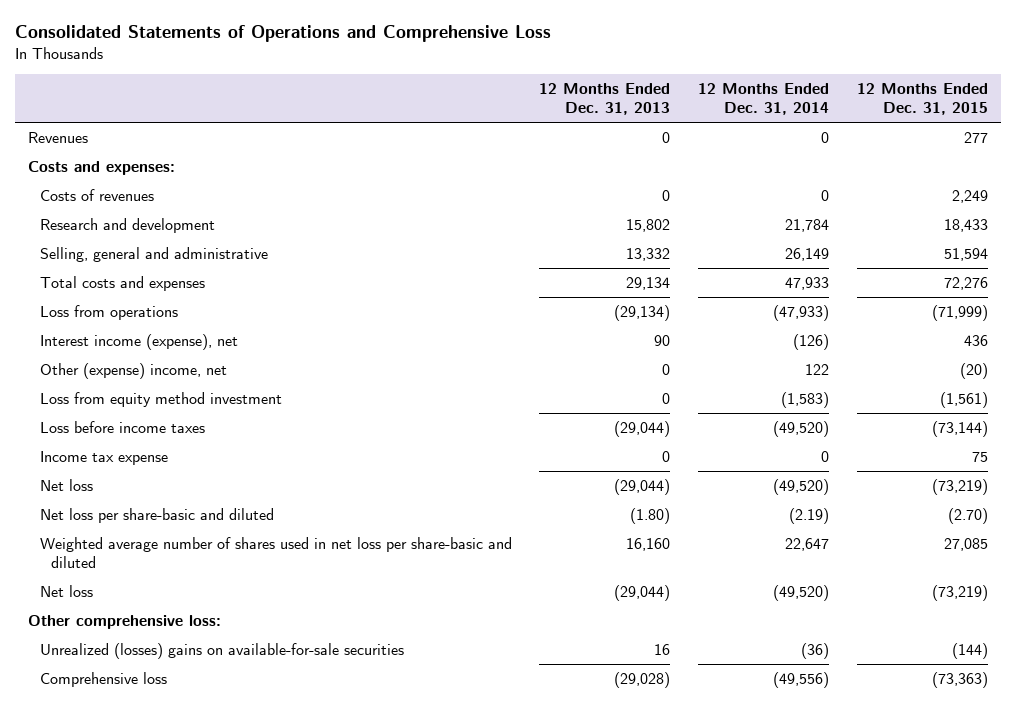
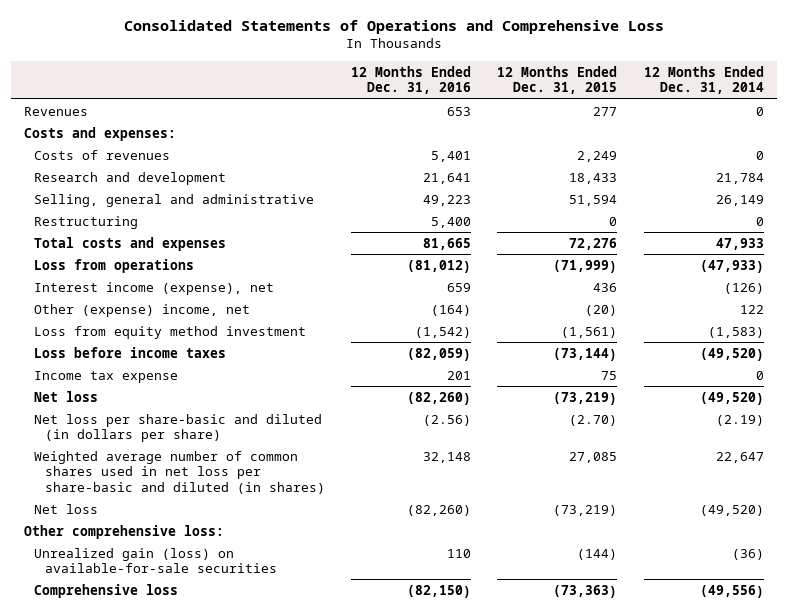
- | 12 Months Ended Dec. 31, 2013 | 12 Months Ended Dec. 31, 2014 | 12 Months Ended Dec. 31, 2015
+ | 12 Months Ended Dec. 31, 2016 | 12 Months Ended Dec. 31, 2015 | 12 Months Ended Dec. 31, 2014
+ Restructuring | 5,400 | 0 | 0
- Net loss per share-basic and diluted | (1.80) | (2.19) | (2.70)
- Weighted average number of shares used in net loss per share-basic and diluted | 16,160 | 22,647 | 27,085
+ Net loss per share-basic and diluted (in dollars per share) | (2.56) | (2.70) | (2.19)
+ Weighted average number of common shares used in net loss per share-basic and diluted (in shares) | 32,148 | 27,085 | 22,647
- Unrealized (losses) gains on available-for-sale securities | 16 | (36) | (144)
+ Unrealized gain (loss) on available-for-sale securities | 110 | (144) | (36)

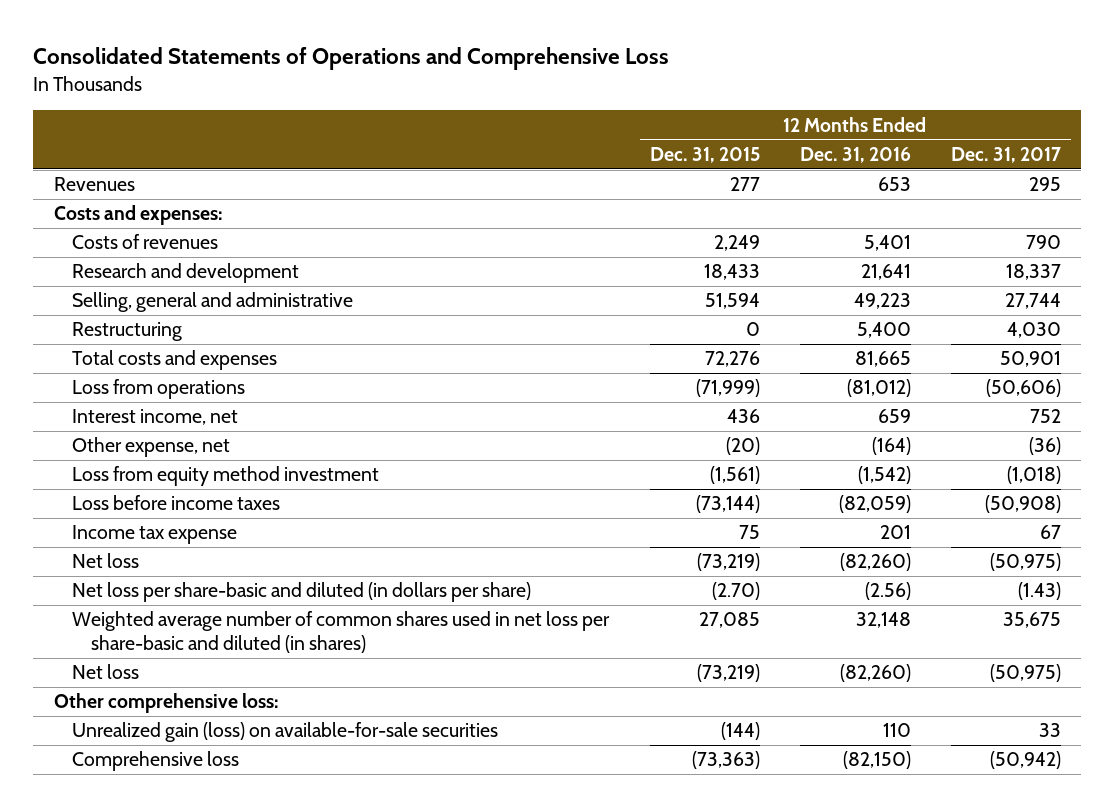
- | 12 Months Ended Dec. 31, 2016 | 12 Months Ended Dec. 31, 2015 | 12 Months Ended Dec. 31, 2014
+ | 12 Months Ended Dec. 31, 2015 | 12 Months Ended Dec. 31, 2016 | 12 Months Ended Dec. 31, 2017
- Interest income (expense), net | 659 | 436 | (126)
- Other (expense) income, net | (164) | (20) | 122
+ Interest income, net | 436 | 659 | 752
+ Other expense, net | (20) | (164) | (36)

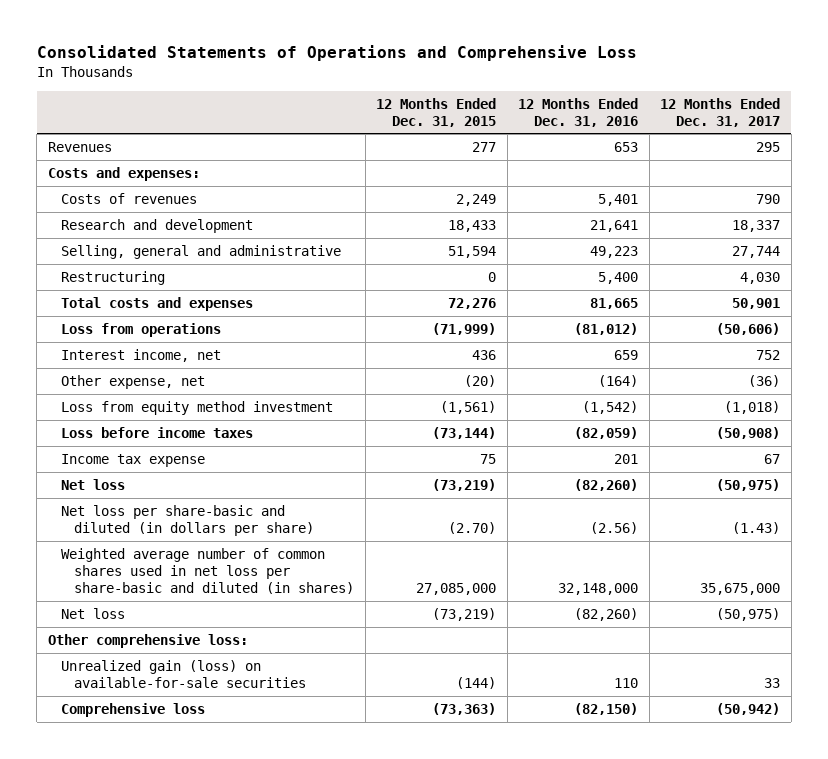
- Weighted average number of common shares used in net loss per share-basic and diluted (in shares) | 27,085 | 32,148 | 35,675
+ Weighted average number of common shares used in net loss per share-basic and diluted (in shares) | 27,085,000 | 32,148,000 | 35,675,000

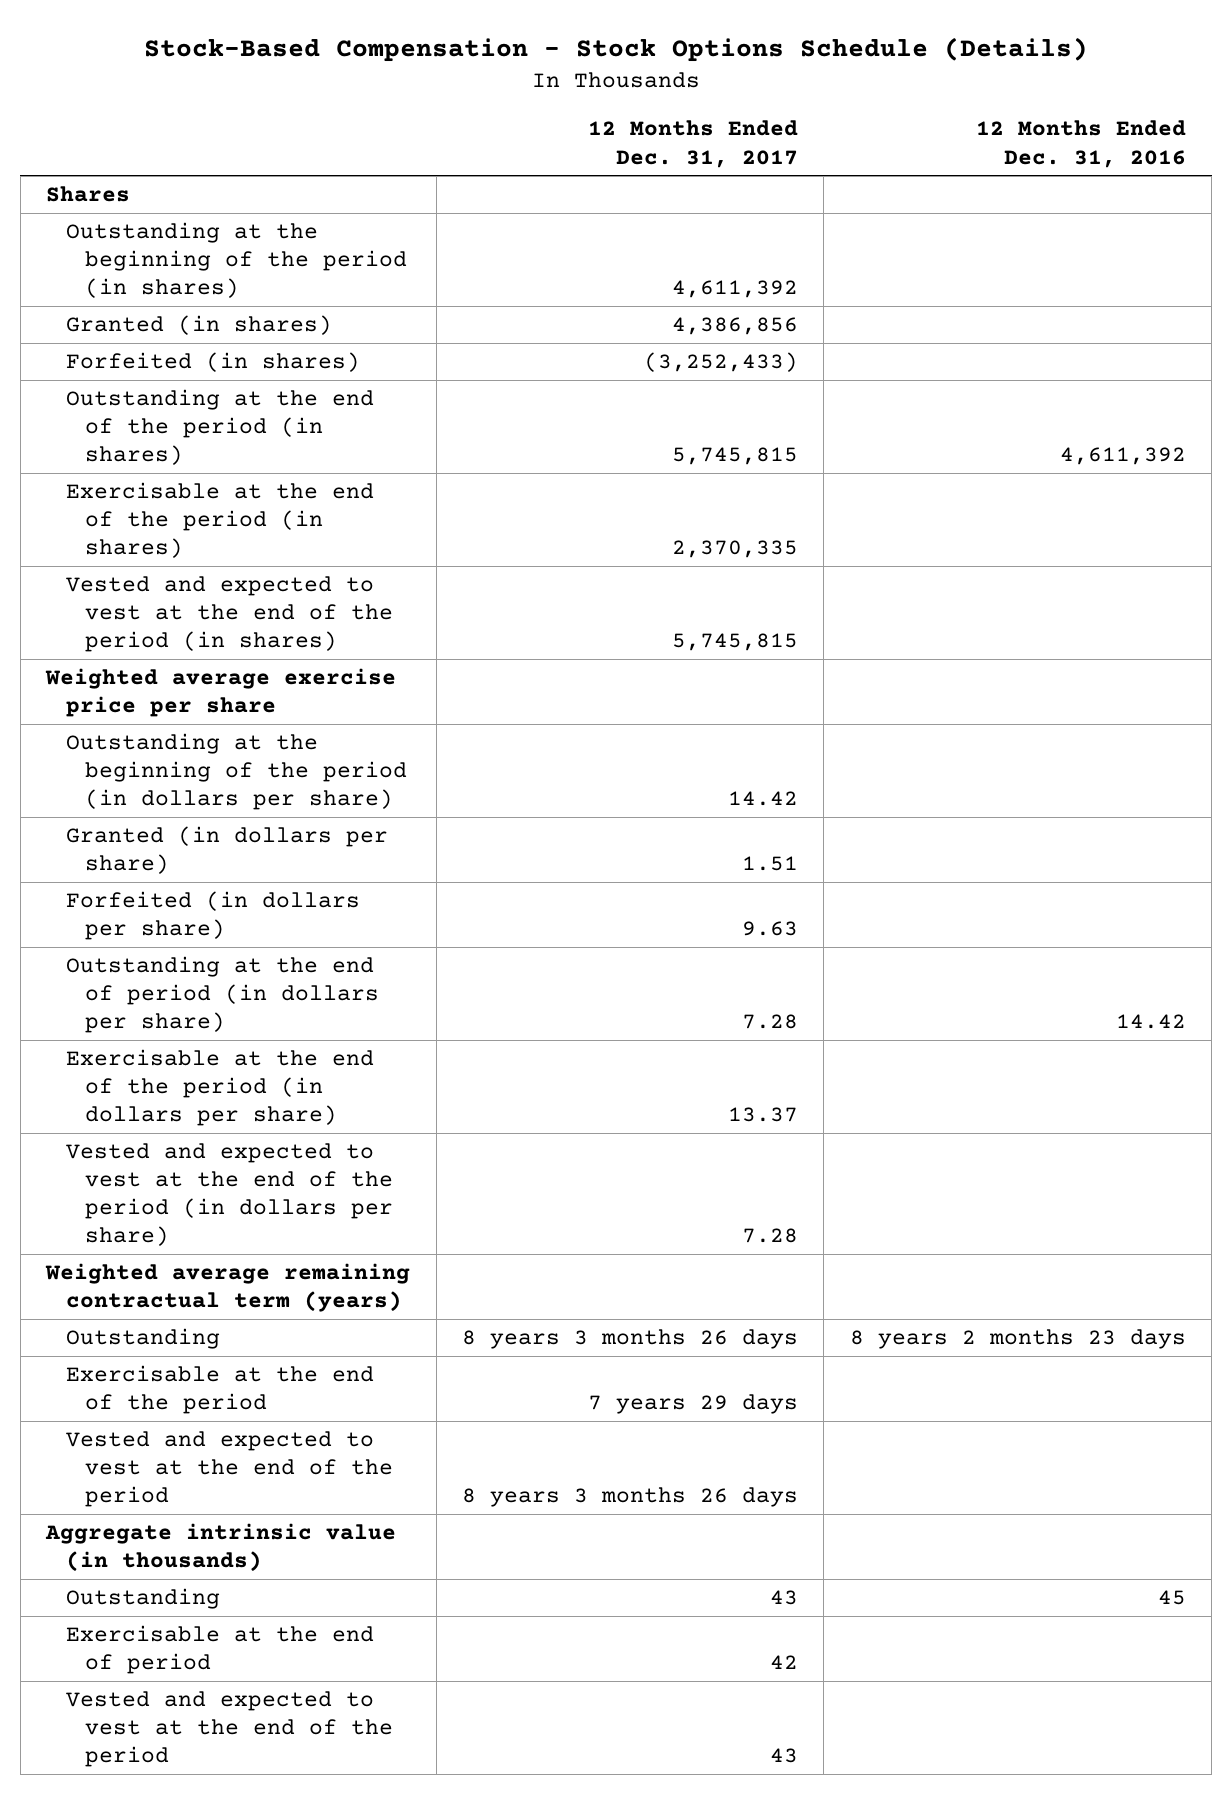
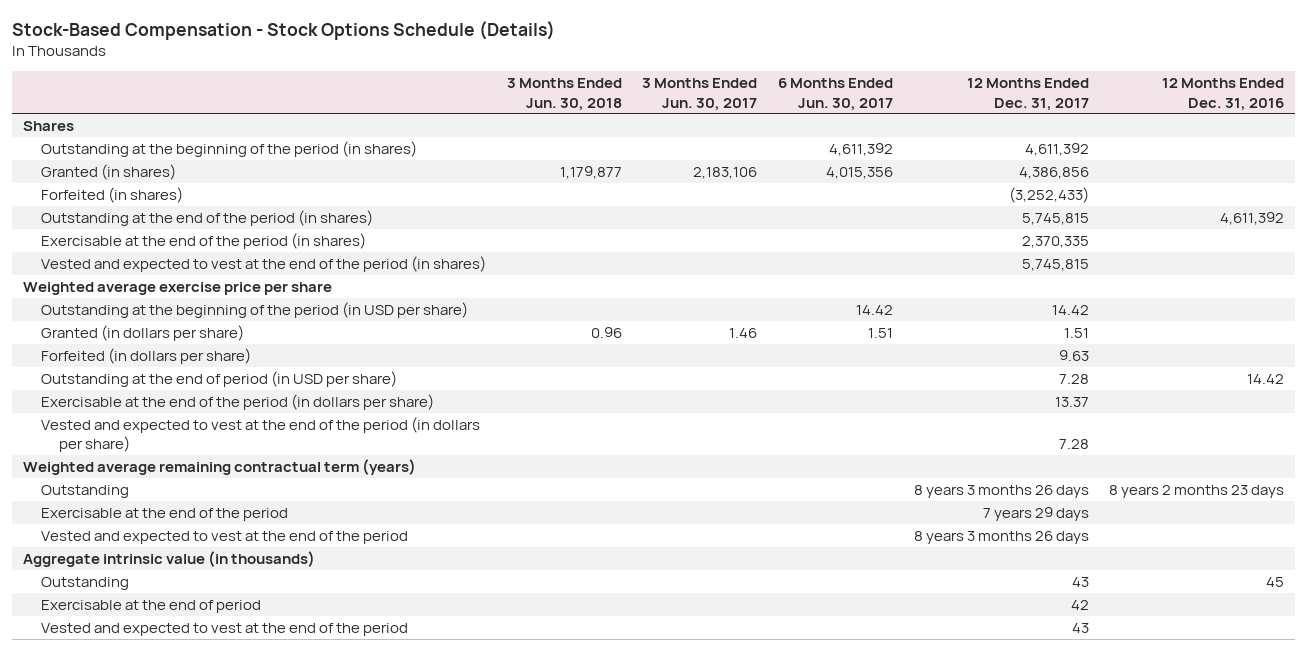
- | 12 Months Ended Dec. 31, 2017 | 12 Months Ended Dec. 31, 2016
+ | 3 Months Ended Jun. 30, 2018 | 3 Months Ended Jun. 30, 2017 | 6 Months Ended Jun. 30, 2017 | 12 Months Ended Dec. 31, 2017 | 12 Months Ended Dec. 31, 2016
- Outstanding at the beginning of the period (in dollars per share) | 14.42 |
+ Outstanding at the beginning of the period (in USD per share) | | | 14.42 | 14.42 |
- Outstanding at the end of period (in dollars per share) | 7.28 | 14.42
+ Outstanding at the end of period (in USD per share) | | | | 7.28 | 14.42

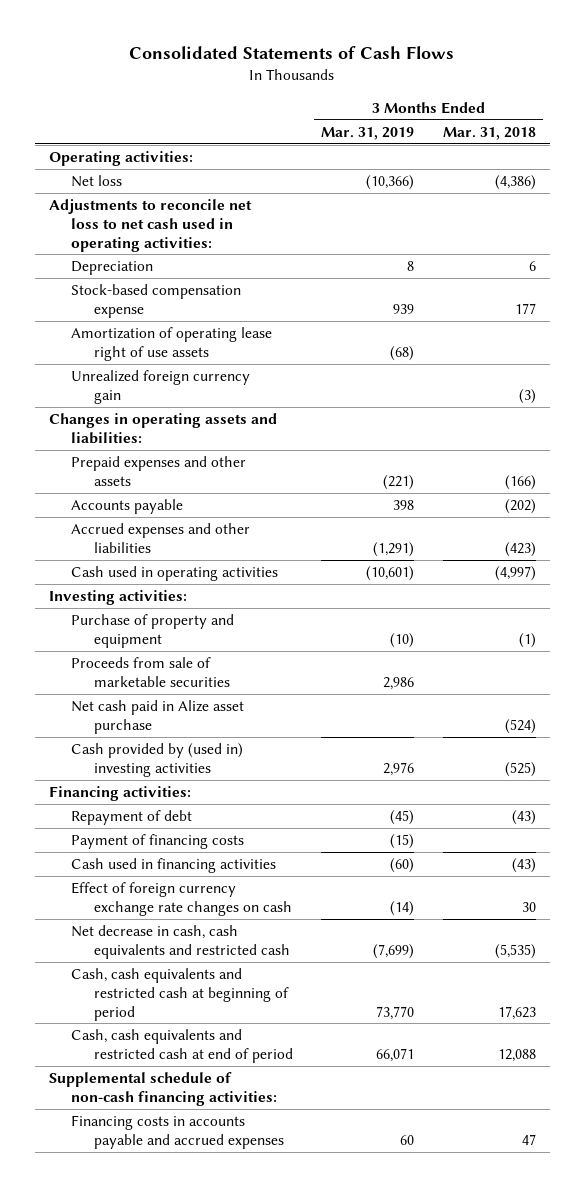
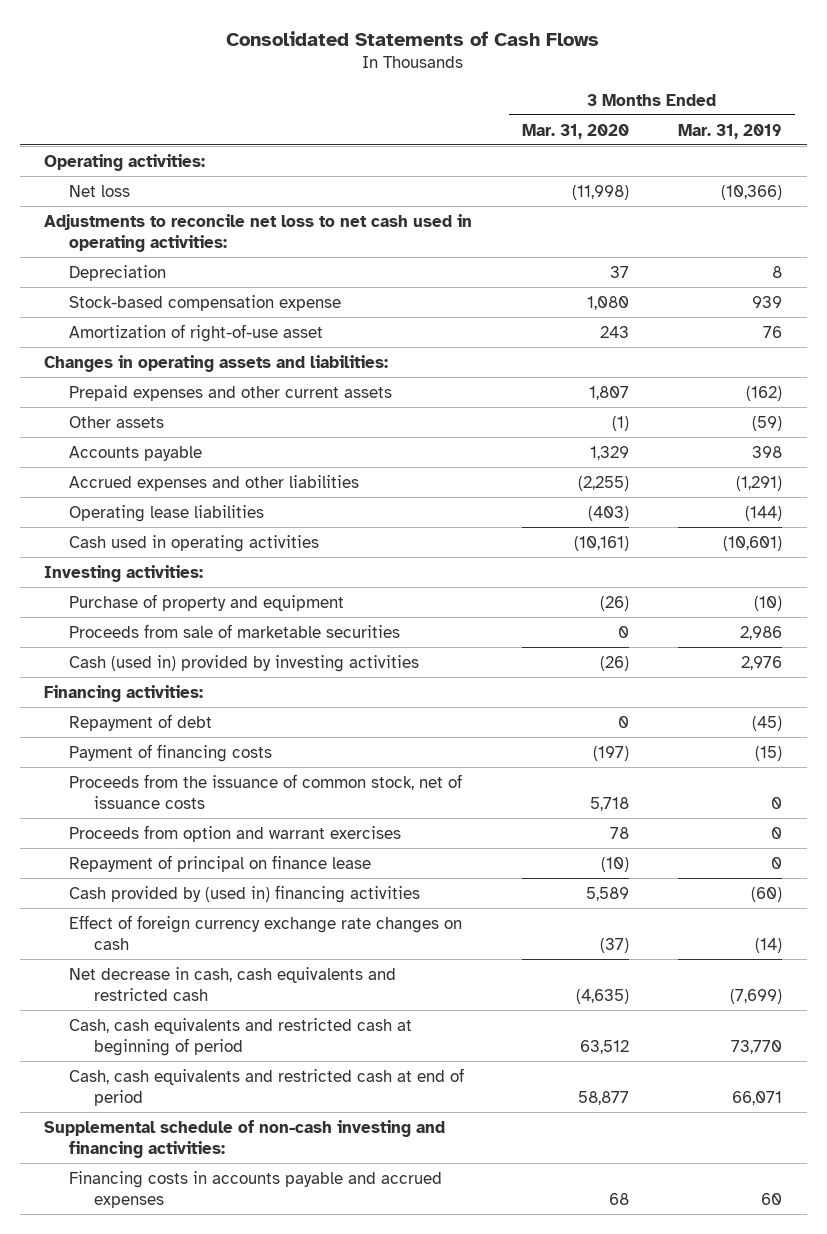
- | 3 Months Ended Mar. 31, 2019 | 3 Months Ended Mar. 31, 2018
+ | 3 Months Ended Mar. 31, 2020 | 3 Months Ended Mar. 31, 2019
- Amortization of operating lease right of use assets | (68) |
- Unrealized foreign currency gain | | (3)
+ Amortization of right-of-use asset | 243 | 76
- Prepaid expenses and other assets | (221) | (166)
+ Prepaid expenses and other current assets | 1,807 | (162)
+ Other assets | (1) | (59)
+ Operating lease liabilities | (403) | (144)
- Net cash paid in Alize asset purchase | | (524)
- Cash provided by (used in) investing activities | 2,976 | (525)
+ Cash (used in) provided by investing activities | (26) | 2,976
- Cash used in financing activities | (60) | (43)
+ Proceeds from the issuance of common stock, net of issuance costs | 5,718 | 0
+ Proceeds from option and warrant exercises | 78 | 0
+ Repayment of principal on finance lease | (10) | 0
+ Cash provided by (used in) financing activities | 5,589 | (60)
- Supplemental schedule of non-cash financing activities:
+ Supplemental schedule of non-cash investing and financing activities:

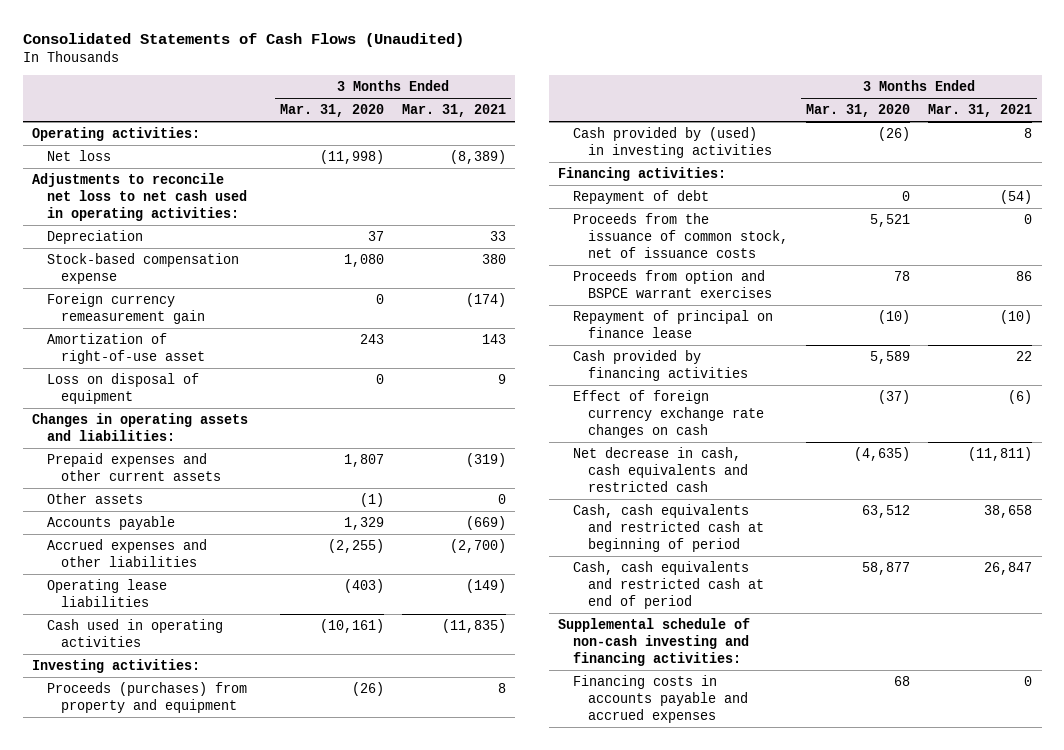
- Consolidated Statements of Cash Flows
+ Consolidated Statements of Cash Flows (Unaudited)
- | 3 Months Ended Mar. 31, 2020 | 3 Months Ended Mar. 31, 2019
+ | 3 Months Ended Mar. 31, 2020 | 3 Months Ended Mar. 31, 2021
+ Foreign currency remeasurement gain | 0 | (174)
+ Loss on disposal of equipment | 0 | 9
- Purchase of property and equipment | (26) | (10)
- Proceeds from sale of marketable securities | 0 | 2,986
- Cash (used in) provided by investing activities | (26) | 2,976
+ Proceeds (purchases) from property and equipment | (26) | 8
+ Cash provided by (used) in investing activities | (26) | 8
- Payment of financing costs | (197) | (15)
- Proceeds from the issuance of common stock, net of issuance costs | 5,718 | 0
- Proceeds from option and warrant exercises | 78 | 0
+ Proceeds from the issuance of common stock, net of issuance costs | 5,521 | 0
+ Proceeds from option and BSPCE warrant exercises | 78 | 86
- Cash provided by (used in) financing activities | 5,589 | (60)
+ Cash provided by financing activities | 5,589 | 22

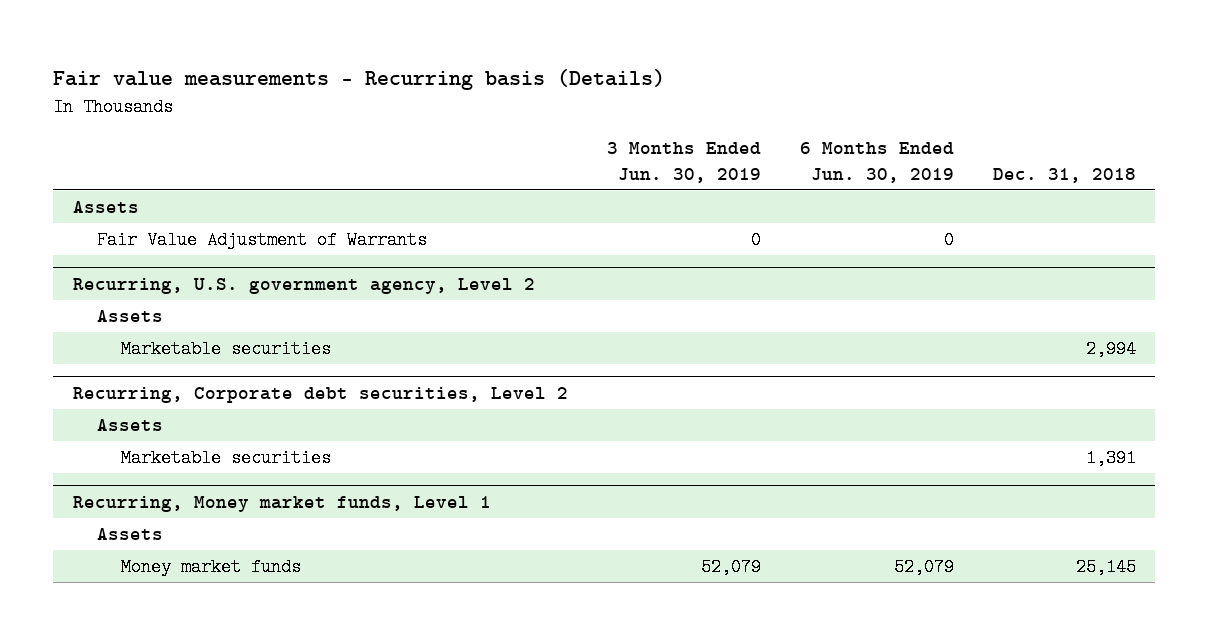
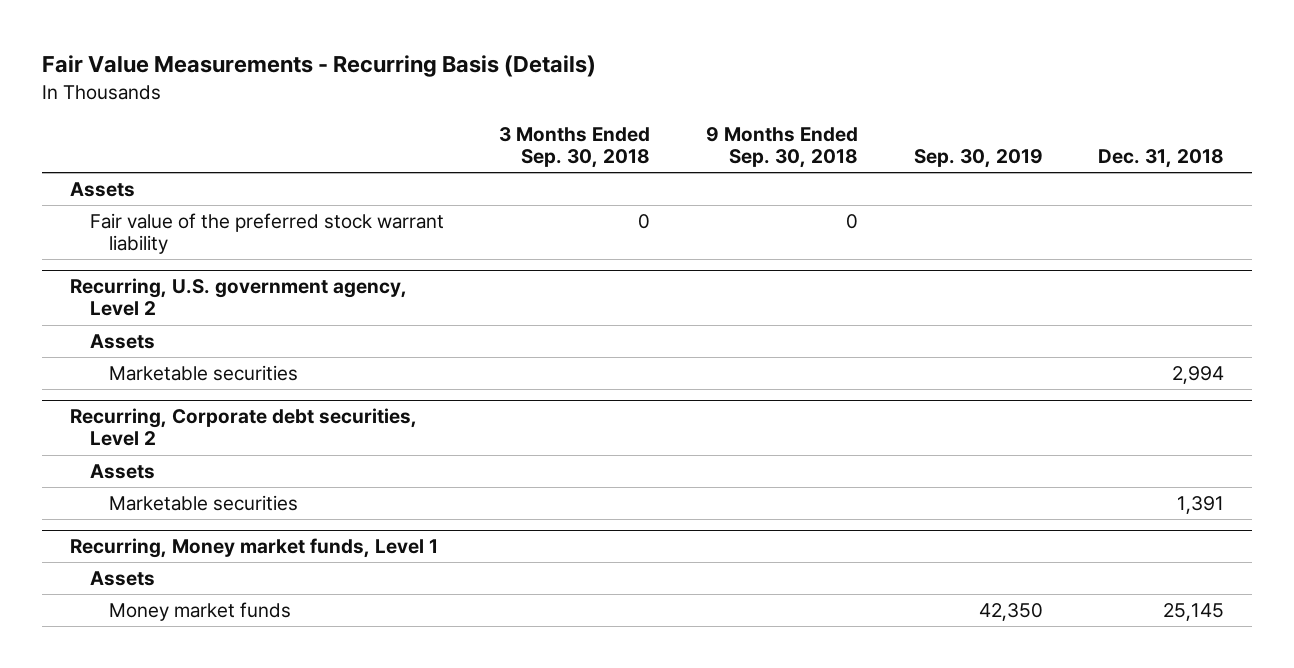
- Fair value measurements - Recurring basis (Details)
+ Fair Value Measurements - Recurring Basis (Details)
- | 3 Months Ended Jun. 30, 2019 | 6 Months Ended Jun. 30, 2019 | Dec. 31, 2018
+ | 3 Months Ended Sep. 30, 2018 | 9 Months Ended Sep. 30, 2018 | Sep. 30, 2019 | Dec. 31, 2018
- Fair Value Adjustment of Warrants | 0 | 0 |
+ Fair value of the preferred stock warrant liability | 0 | 0 | |

